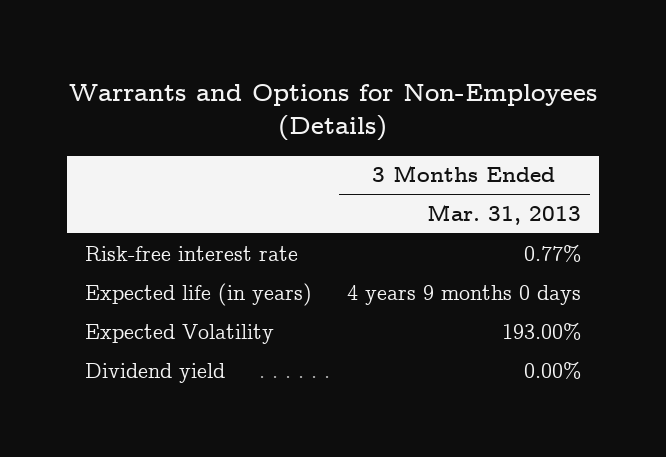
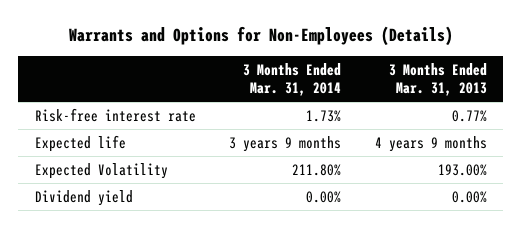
- | 3 Months Ended Mar. 31, 2013
+ | 3 Months Ended Mar. 31, 2014 | 3 Months Ended Mar. 31, 2013
- Expected life (in years) | 4 years 9 months 0 days
+ Expected life | 3 years 9 months | 4 years 9 months

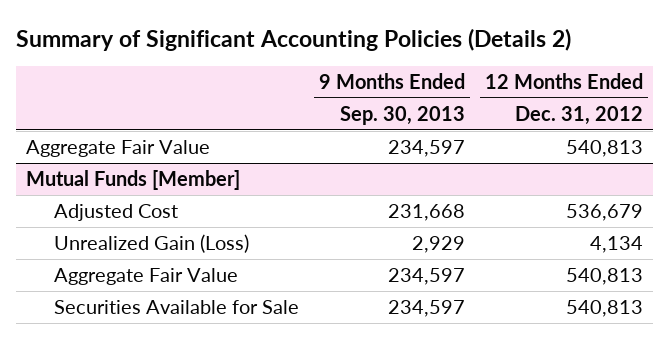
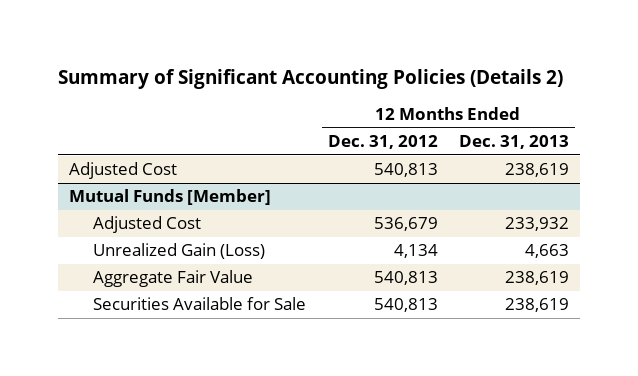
- | 9 Months Ended Sep. 30, 2013 | 12 Months Ended Dec. 31, 2012
+ | 12 Months Ended Dec. 31, 2012 | 12 Months Ended Dec. 31, 2013
- Aggregate Fair Value | 234,597 | 540,813
+ Adjusted Cost | 540,813 | 238,619

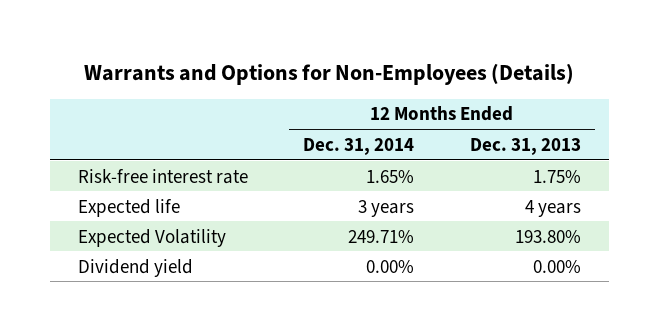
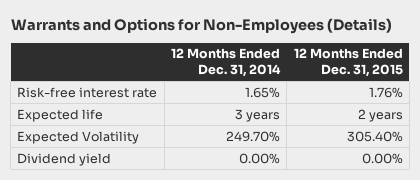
- | 12 Months Ended Dec. 31, 2014 | 12 Months Ended Dec. 31, 2013
+ | 12 Months Ended Dec. 31, 2014 | 12 Months Ended Dec. 31, 2015
- Expected Volatility | 249.71% | 193.80%
+ Expected Volatility | 249.70% | 305.40%

